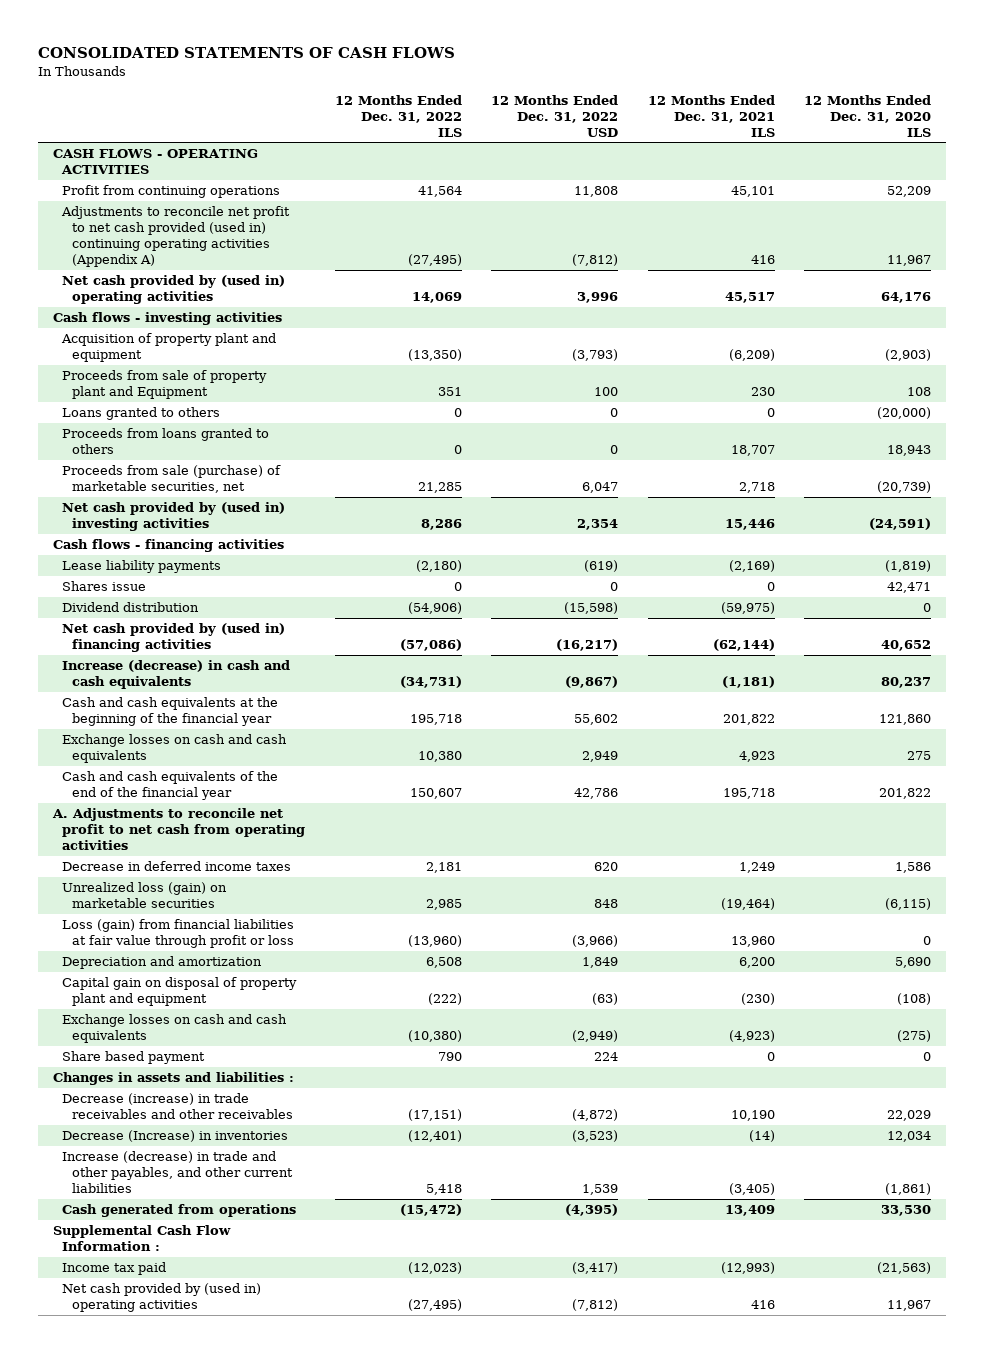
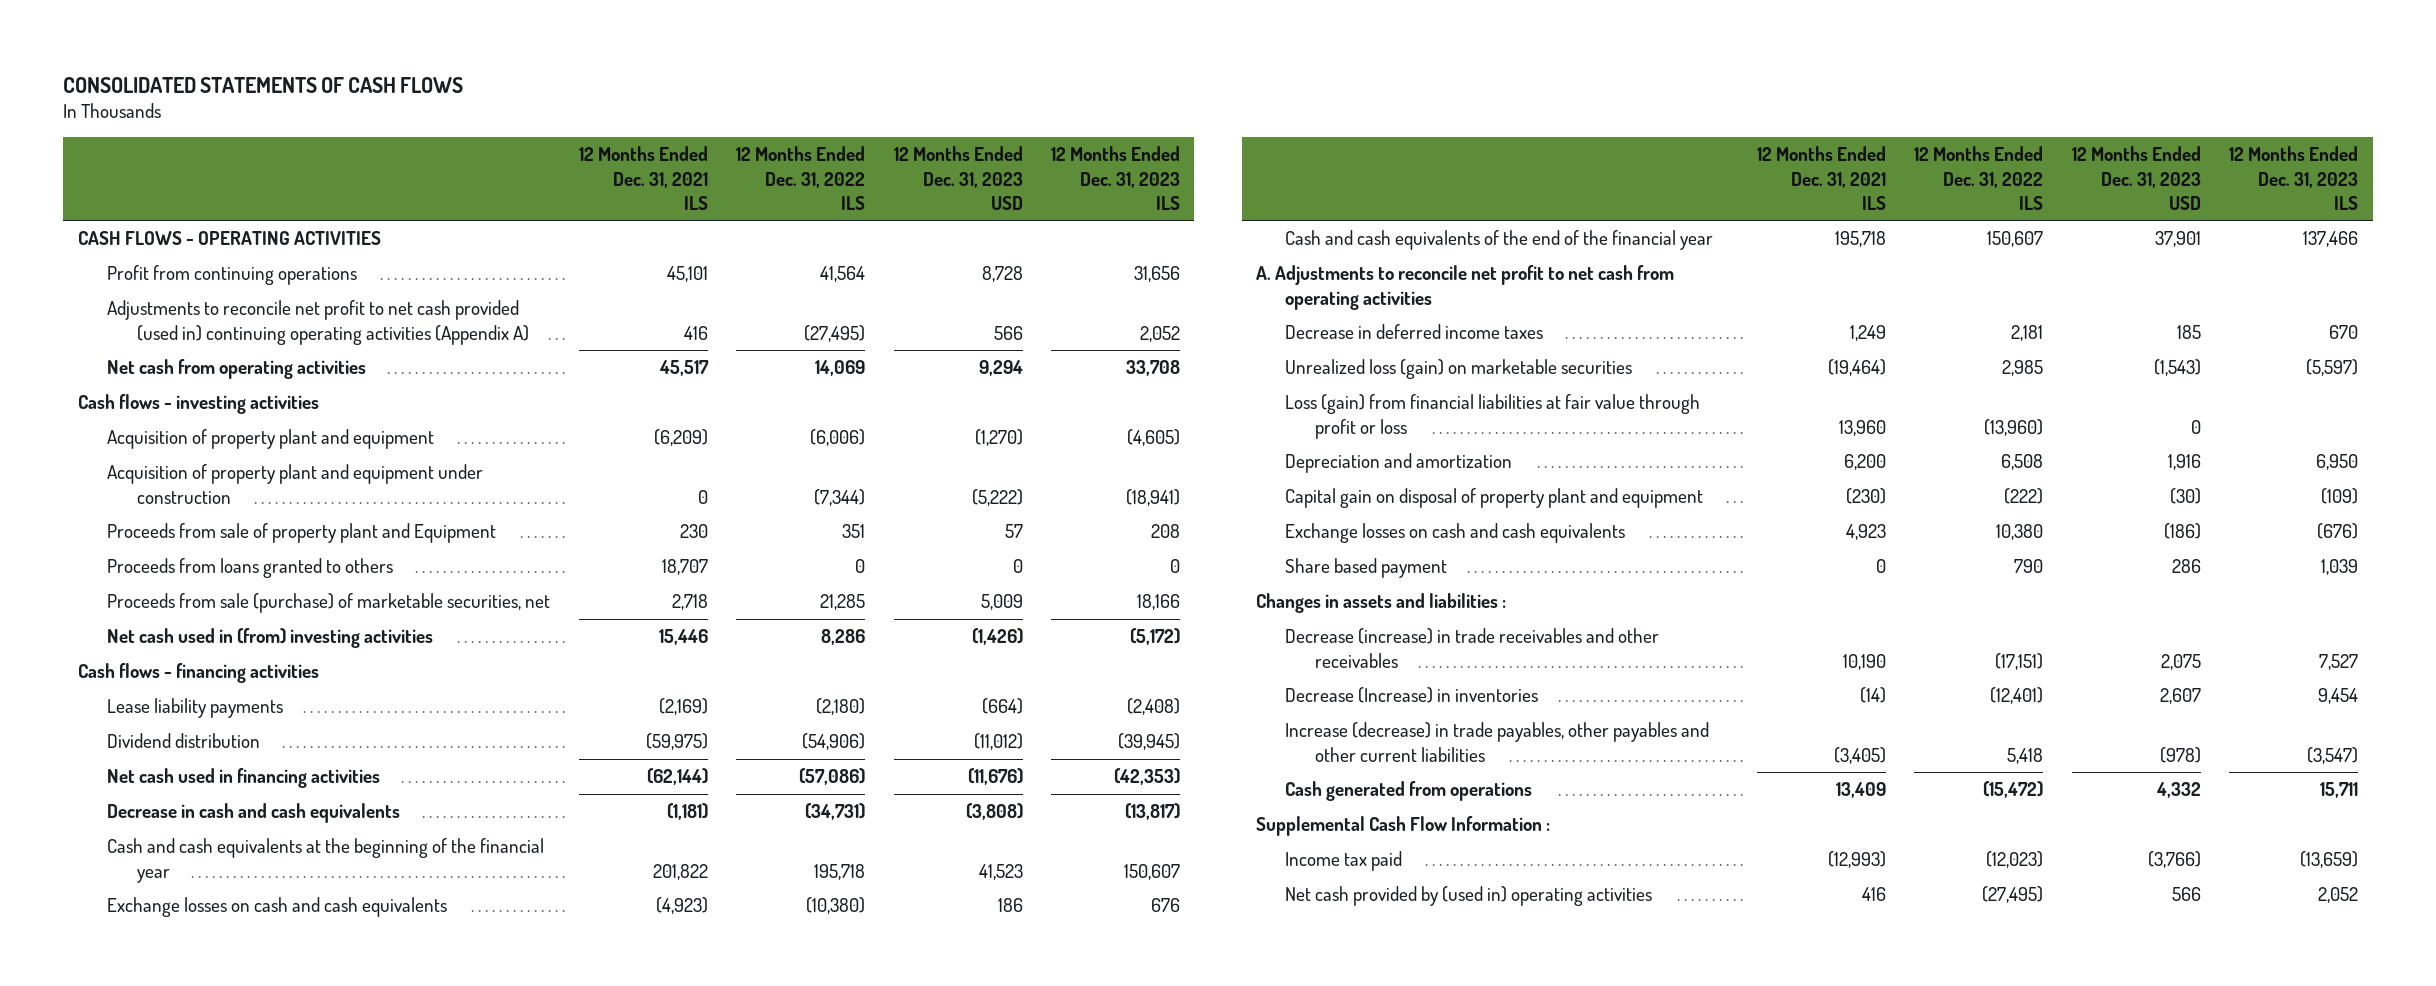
- | 12 Months Ended Dec. 31, 2022 ILS | 12 Months Ended Dec. 31, 2022 USD | 12 Months Ended Dec. 31, 2021 ILS | 12 Months Ended Dec. 31, 2020 ILS
+ | 12 Months Ended Dec. 31, 2021 ILS | 12 Months Ended Dec. 31, 2022 ILS | 12 Months Ended Dec. 31, 2023 USD | 12 Months Ended Dec. 31, 2023 ILS
- Net cash provided by (used in) operating activities | 14,069 | 3,996 | 45,517 | 64,176
+ Net cash from operating activities | 45,517 | 14,069 | 9,294 | 33,708
- Acquisition of property plant and equipment | (13,350) | (3,793) | (6,209) | (2,903)
+ Acquisition of property plant and equipment | (6,209) | (6,006) | (1,270) | (4,605)
+ Acquisition of property plant and equipment under construction | 0 | (7,344) | (5,222) | (18,941)
- Loans granted to others | 0 | 0 | 0 | (20,000)
- Net cash provided by (used in) investing activities | 8,286 | 2,354 | 15,446 | (24,591)
+ Net cash used in (from) investing activities | 15,446 | 8,286 | (1,426) | (5,172)
- Shares issue | 0 | 0 | 0 | 42,471
- Net cash provided by (used in) financing activities | (57,086) | (16,217) | (62,144) | 40,652
- Increase (decrease) in cash and cash equivalents | (34,731) | (9,867) | (1,181) | 80,237
+ Net cash used in financing activities | (62,144) | (57,086) | (11,676) | (42,353)
+ Decrease in cash and cash equivalents | (1,181) | (34,731) | (3,808) | (13,817)
moved up: Exchange losses on cash and cash equivalents | (4,923) | (10,380) | 186 | 676
moved down: Exchange losses on cash and cash equivalents | 4,923 | 10,380 | (186) | (676)
- Increase (decrease) in trade and other payables, and other current liabilities | 5,418 | 1,539 | (3,405) | (1,861)
+ Increase (decrease) in trade payables, other payables and other current liabilities | (3,405) | 5,418 | (978) | (3,547)

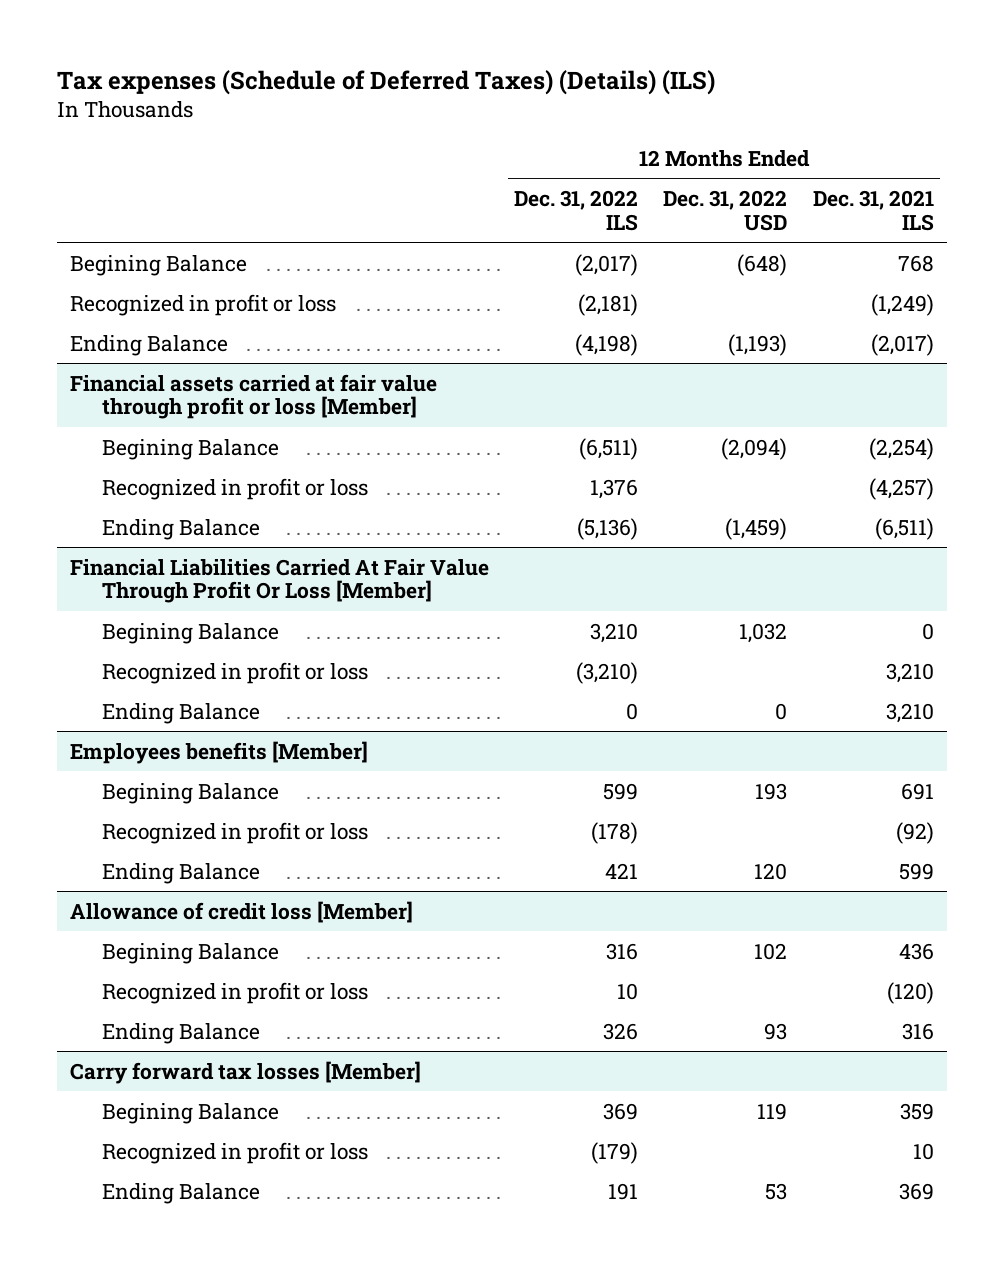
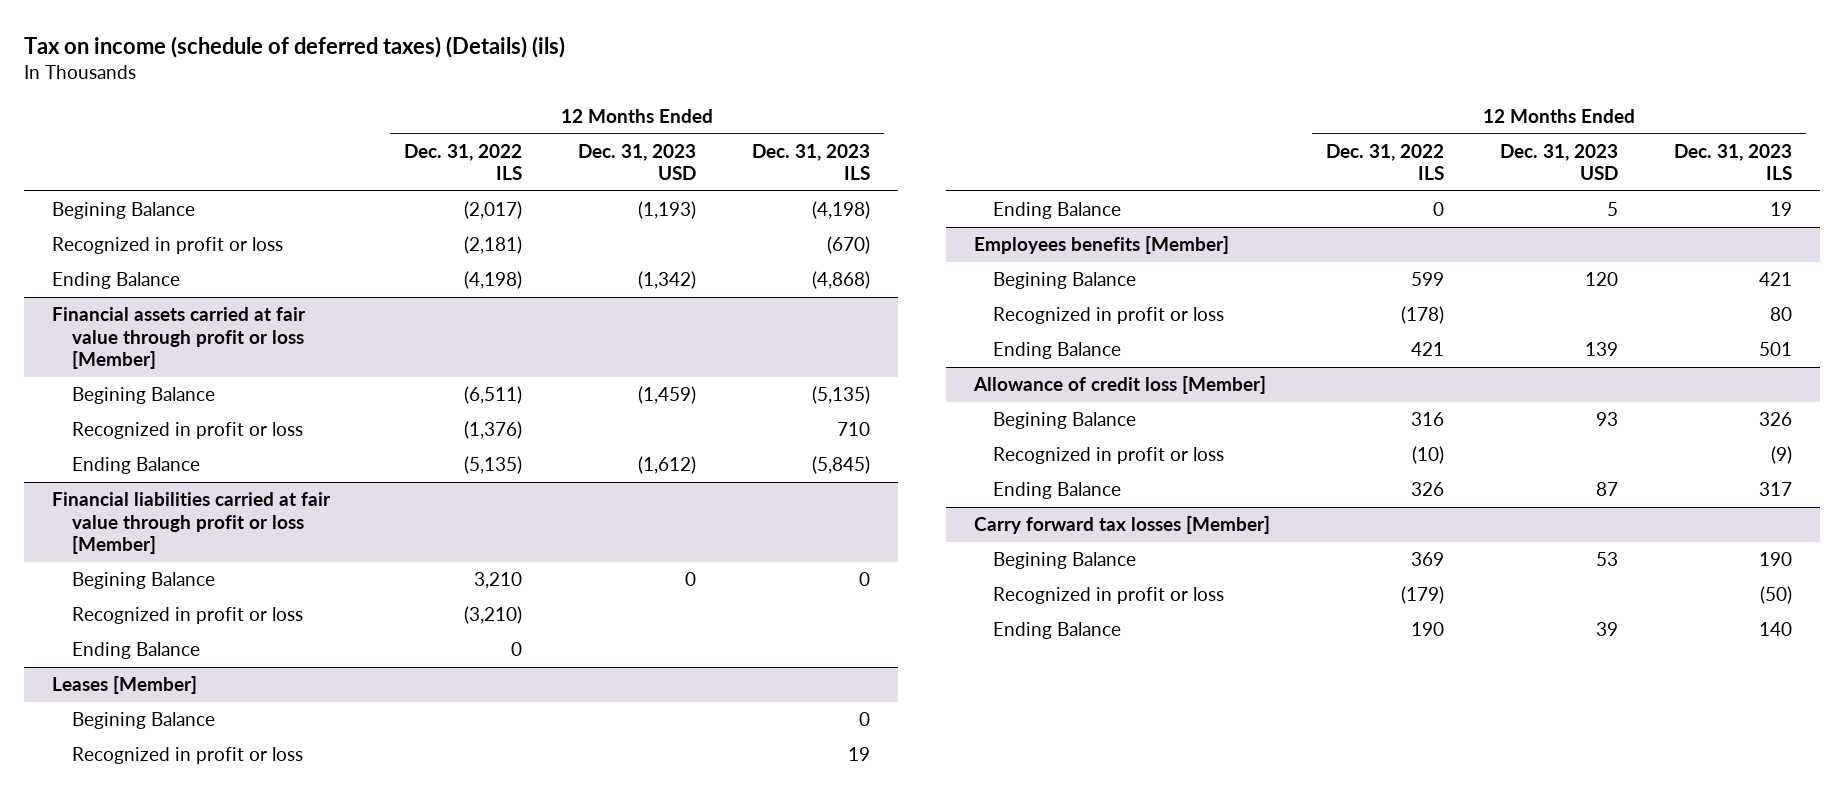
- Tax expenses (Schedule of Deferred Taxes) (Details) (ILS)
+ Tax on income (schedule of deferred taxes) (Details) (ils)
- | 12 Months Ended Dec. 31, 2022 ILS | 12 Months Ended Dec. 31, 2022 USD | 12 Months Ended Dec. 31, 2021 ILS
+ | 12 Months Ended Dec. 31, 2022 ILS | 12 Months Ended Dec. 31, 2023 USD | 12 Months Ended Dec. 31, 2023 ILS
@ Financial assets carried at fair value through profit or loss [Member]
- Recognized in profit or loss | 1,376 | | (4,257)
- Ending Balance | (5,136) | (1,459) | (6,511)
- Financial Liabilities Carried At Fair Value Through Profit Or Loss [Member]
@ Financial assets carried at fair value through profit or loss [Member]
+ Recognized in profit or loss | (1,376) | | 710
+ Ending Balance | (5,135) | (1,612) | (5,845)
+ Financial liabilities carried at fair value through profit or loss [Member]
+ Leases [Member]
+ Begining Balance | | | 0
+ Recognized in profit or loss | | | 19
+ Ending Balance | 0 | 5 | 19
@ Allowance of credit loss [Member]
- Recognized in profit or loss | 10 | | (120)
+ Recognized in profit or loss | (10) | | (9)
@ Carry forward tax losses [Member]
- Ending Balance | 191 | 53 | 369
+ Ending Balance | 190 | 39 | 140

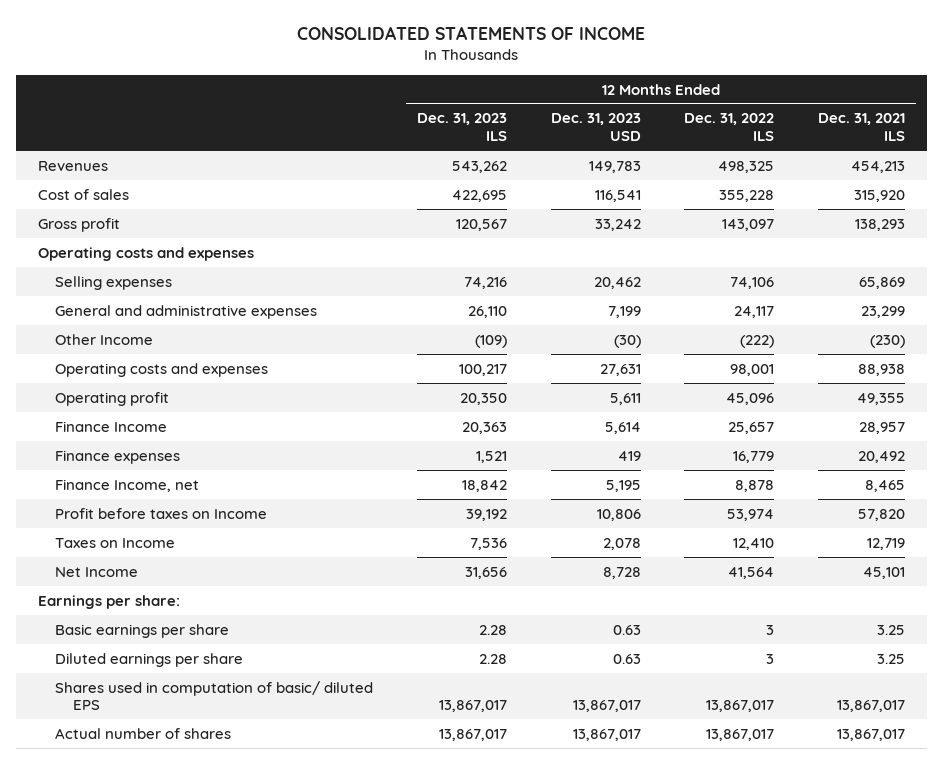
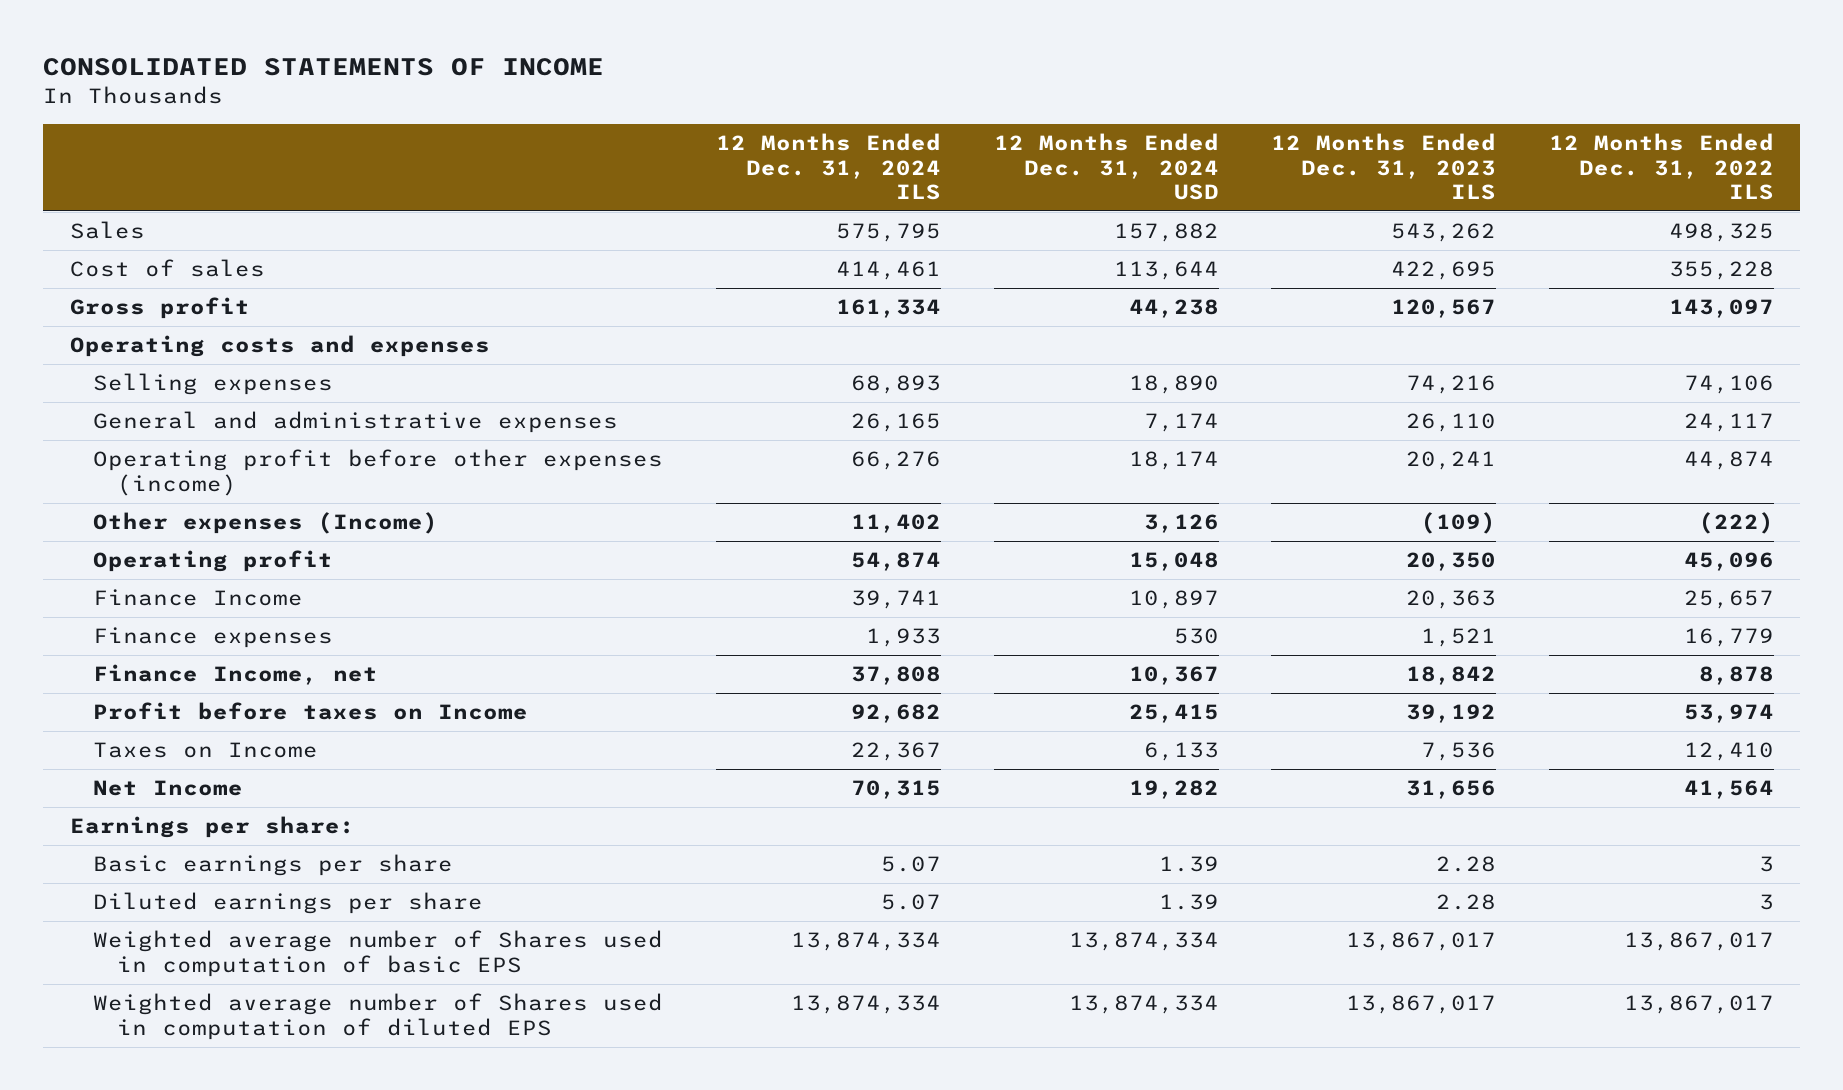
- | 12 Months Ended Dec. 31, 2023 ILS | 12 Months Ended Dec. 31, 2023 USD | 12 Months Ended Dec. 31, 2022 ILS | 12 Months Ended Dec. 31, 2021 ILS
+ | 12 Months Ended Dec. 31, 2024 ILS | 12 Months Ended Dec. 31, 2024 USD | 12 Months Ended Dec. 31, 2023 ILS | 12 Months Ended Dec. 31, 2022 ILS
- Revenues | 543,262 | 149,783 | 498,325 | 454,213
+ Sales | 575,795 | 157,882 | 543,262 | 498,325
- Other Income | (109) | (30) | (222) | (230)
- Operating costs and expenses | 100,217 | 27,631 | 98,001 | 88,938
+ Operating profit before other expenses (income) | 66,276 | 18,174 | 20,241 | 44,874
+ Other expenses (Income) | 11,402 | 3,126 | (109) | (222)
- Shares used in computation of basic/ diluted EPS | 13,867,017 | 13,867,017 | 13,867,017 | 13,867,017
- Actual number of shares | 13,867,017 | 13,867,017 | 13,867,017 | 13,867,017
+ Weighted average number of Shares used in computation of basic EPS | 13,874,334 | 13,874,334 | 13,867,017 | 13,867,017
+ Weighted average number of Shares used in computation of diluted EPS | 13,874,334 | 13,874,334 | 13,867,017 | 13,867,017

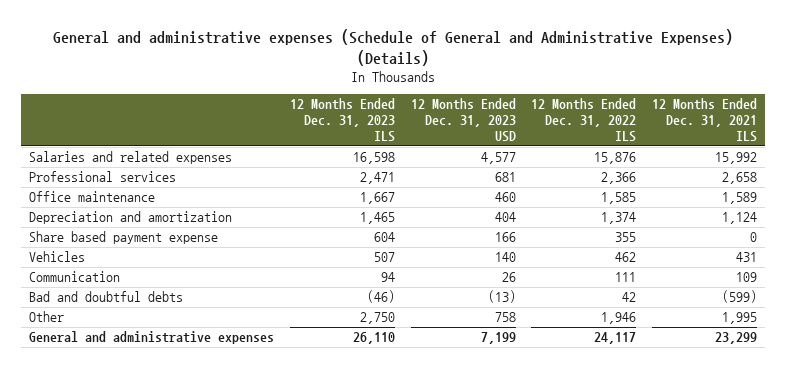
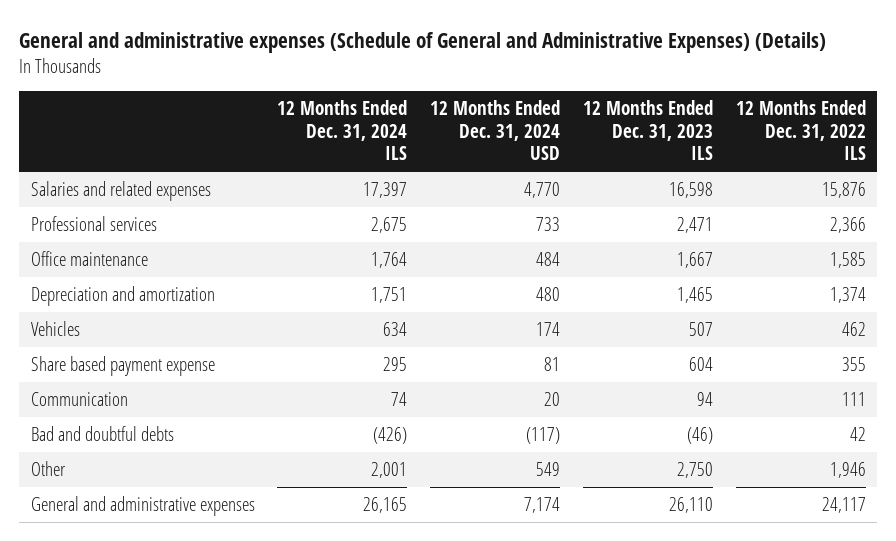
- | 12 Months Ended Dec. 31, 2023 ILS | 12 Months Ended Dec. 31, 2023 USD | 12 Months Ended Dec. 31, 2022 ILS | 12 Months Ended Dec. 31, 2021 ILS
+ | 12 Months Ended Dec. 31, 2024 ILS | 12 Months Ended Dec. 31, 2024 USD | 12 Months Ended Dec. 31, 2023 ILS | 12 Months Ended Dec. 31, 2022 ILS
moved down: Share based payment expense | 295 | 81 | 604 | 355

